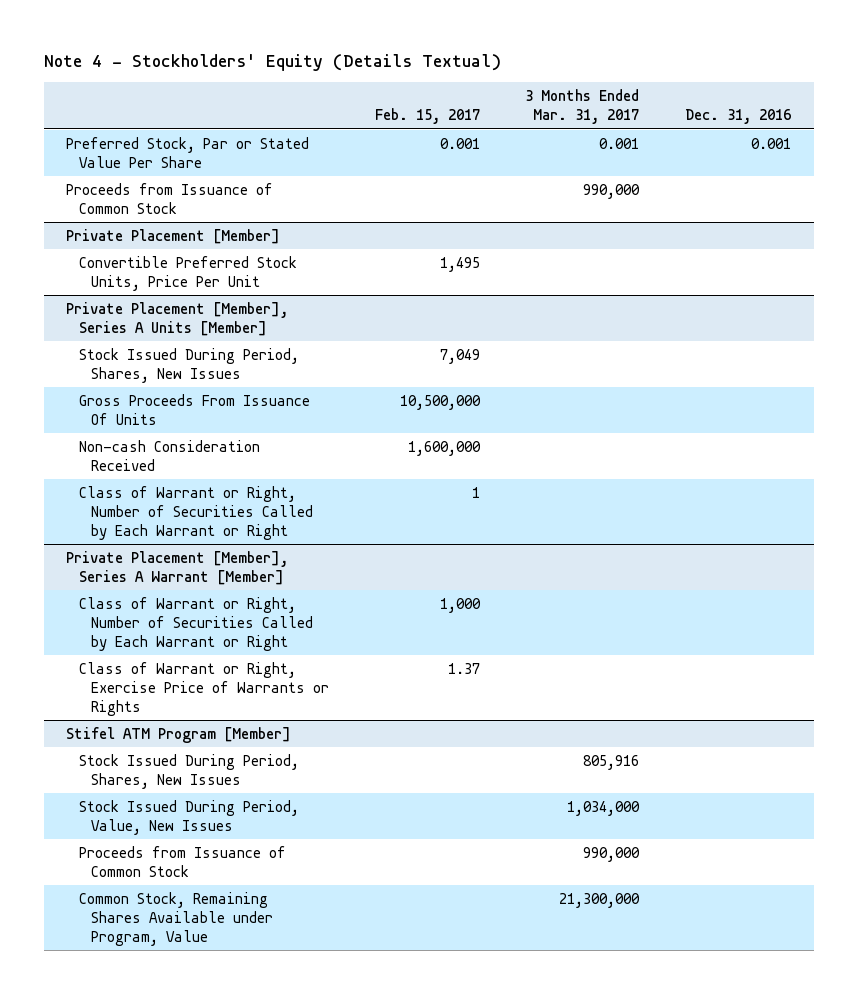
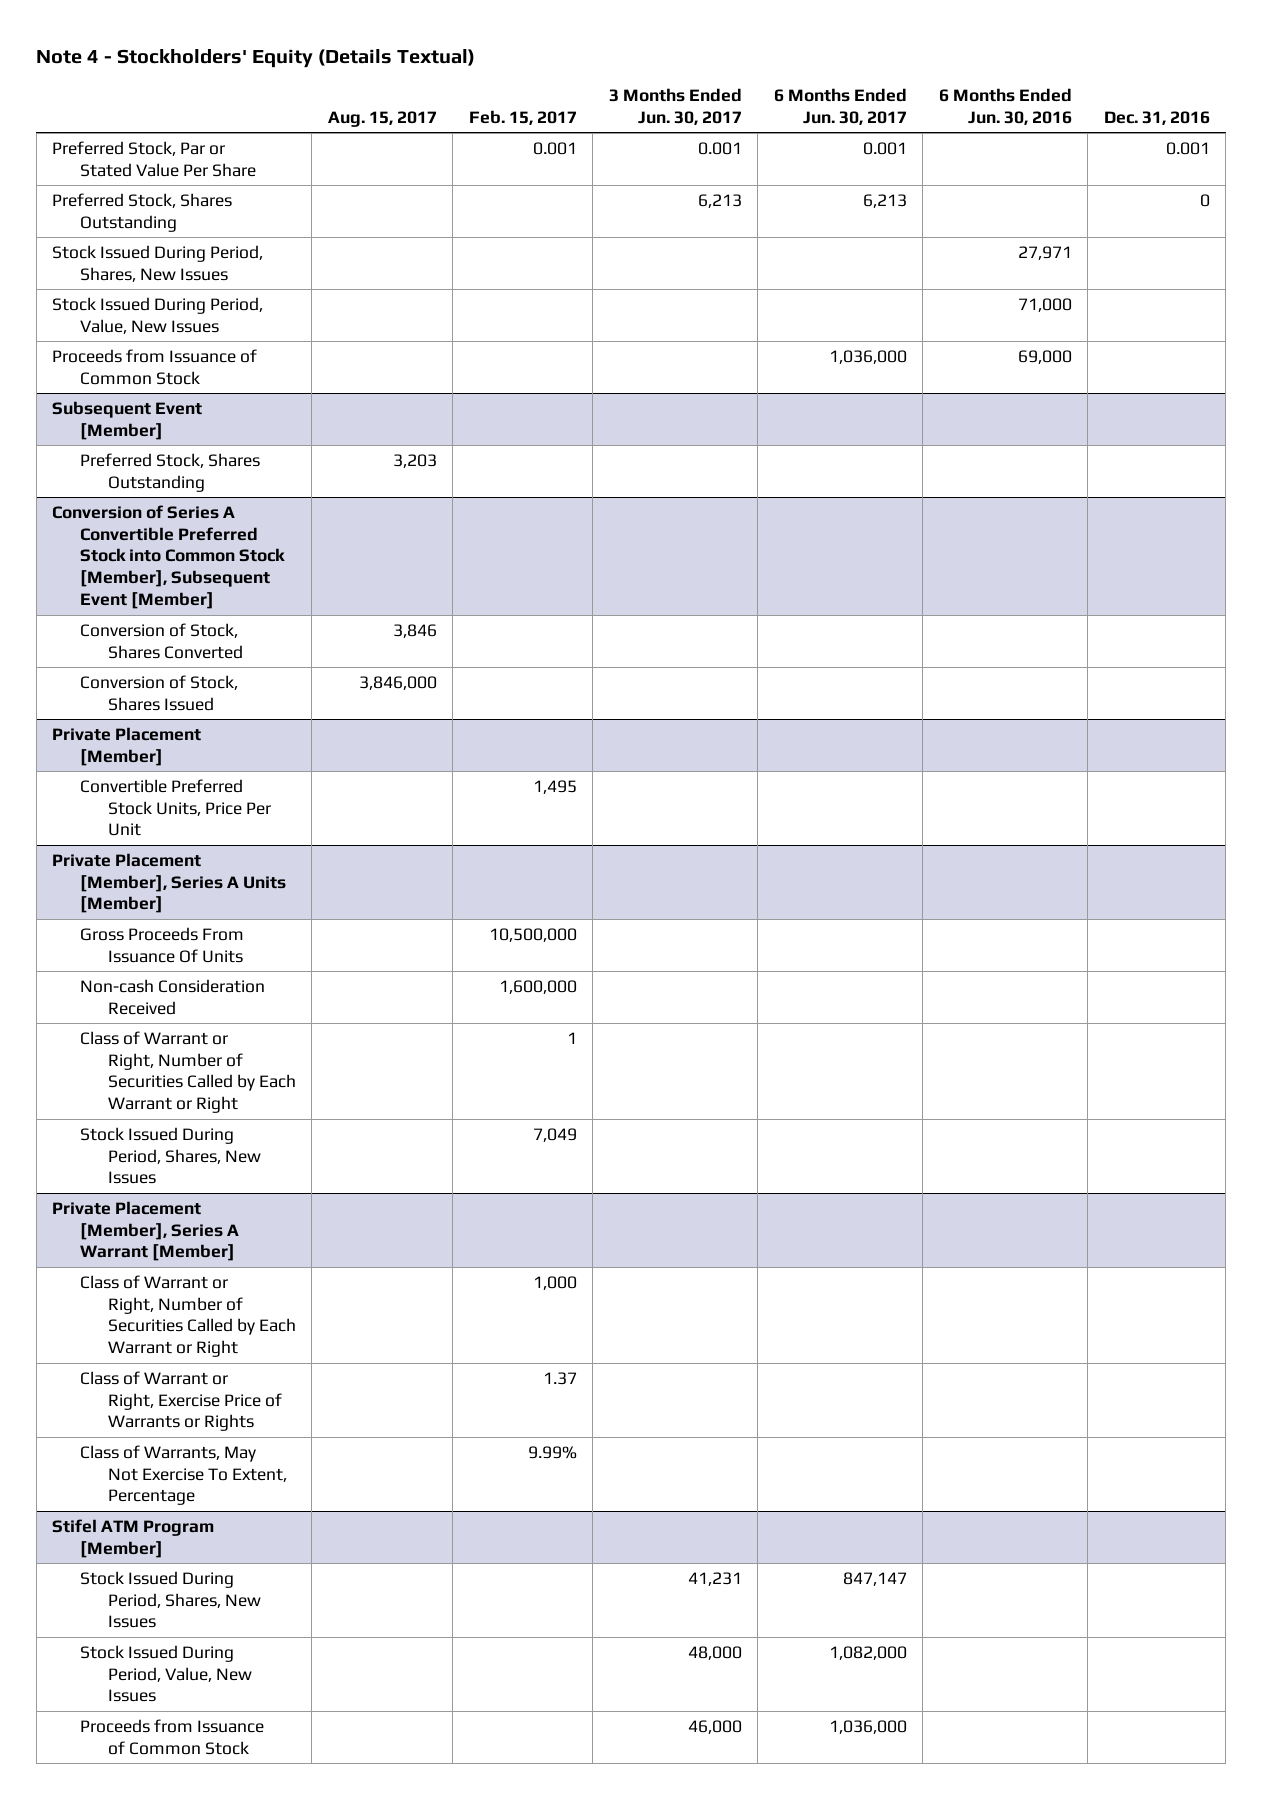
- | Feb. 15, 2017 | 3 Months Ended Mar. 31, 2017 | Dec. 31, 2016
+ | Aug. 15, 2017 | Feb. 15, 2017 | 3 Months Ended Jun. 30, 2017 | 6 Months Ended Jun. 30, 2017 | 6 Months Ended Jun. 30, 2016 | Dec. 31, 2016
+ Preferred Stock, Shares Outstanding | | | 6,213 | 6,213 | | 0
+ Stock Issued During Period, Shares, New Issues | | | | | 27,971 |
+ Stock Issued During Period, Value, New Issues | | | | | 71,000 |
+ Subsequent Event [Member]
+ Preferred Stock, Shares Outstanding | 3,203 | | | | |
+ Conversion of Series A Convertible Preferred Stock into Common Stock [Member], Subsequent Event [Member]
+ Conversion of Stock, Shares Converted | 3,846 | | | | |
+ Conversion of Stock, Shares Issued | 3,846,000 | | | | |
@ Private Placement [Member], Series A Units [Member]
moved down: Stock Issued During Period, Shares, New Issues | | 7,049 | | | |
@ Private Placement [Member], Series A Warrant [Member]
+ Class of Warrants, May Not Exercise To Extent, Percentage | | 9.99% | | | |
@ Stifel ATM Program [Member]
- Common Stock, Remaining Shares Available under Program, Value | | 21,300,000 |

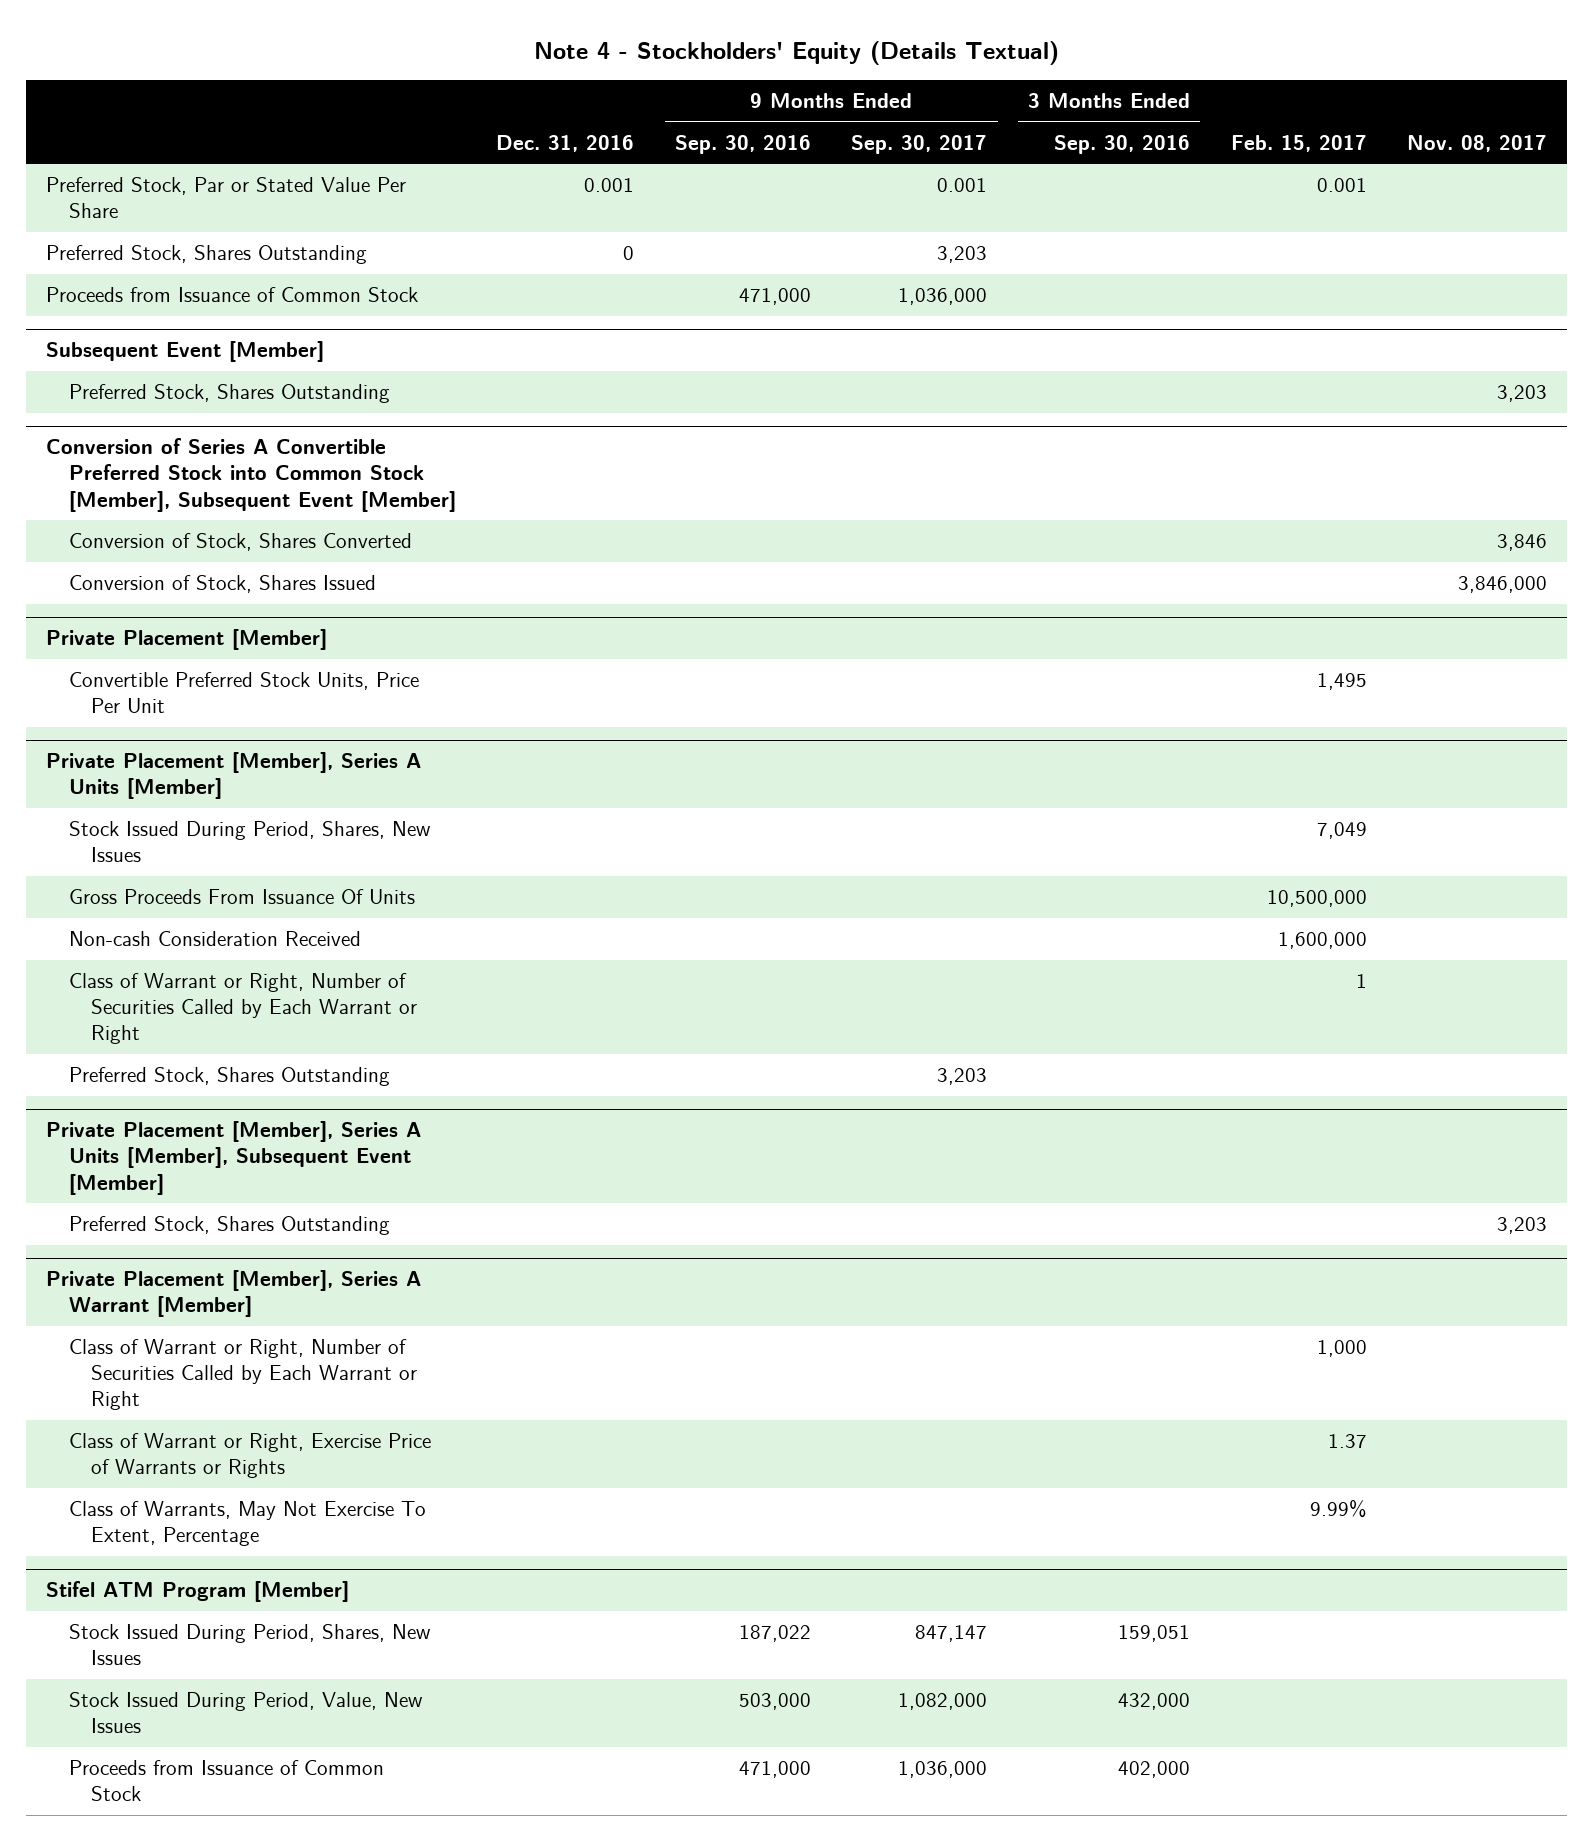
- | Aug. 15, 2017 | Feb. 15, 2017 | 3 Months Ended Jun. 30, 2017 | 6 Months Ended Jun. 30, 2017 | 6 Months Ended Jun. 30, 2016 | Dec. 31, 2016
+ | Dec. 31, 2016 | 9 Months Ended Sep. 30, 2016 | 9 Months Ended Sep. 30, 2017 | 3 Months Ended Sep. 30, 2016 | Feb. 15, 2017 | Nov. 08, 2017
- Stock Issued During Period, Shares, New Issues | | | | | 27,971 |
- Stock Issued During Period, Value, New Issues | | | | | 71,000 |
@ Private Placement [Member], Series A Units [Member]
moved up: Stock Issued During Period, Shares, New Issues | | | | | 7,049 |
+ Preferred Stock, Shares Outstanding | | | 3,203 | | |
+ Private Placement [Member], Series A Units [Member], Subsequent Event [Member]
+ Preferred Stock, Shares Outstanding | | | | | | 3,203

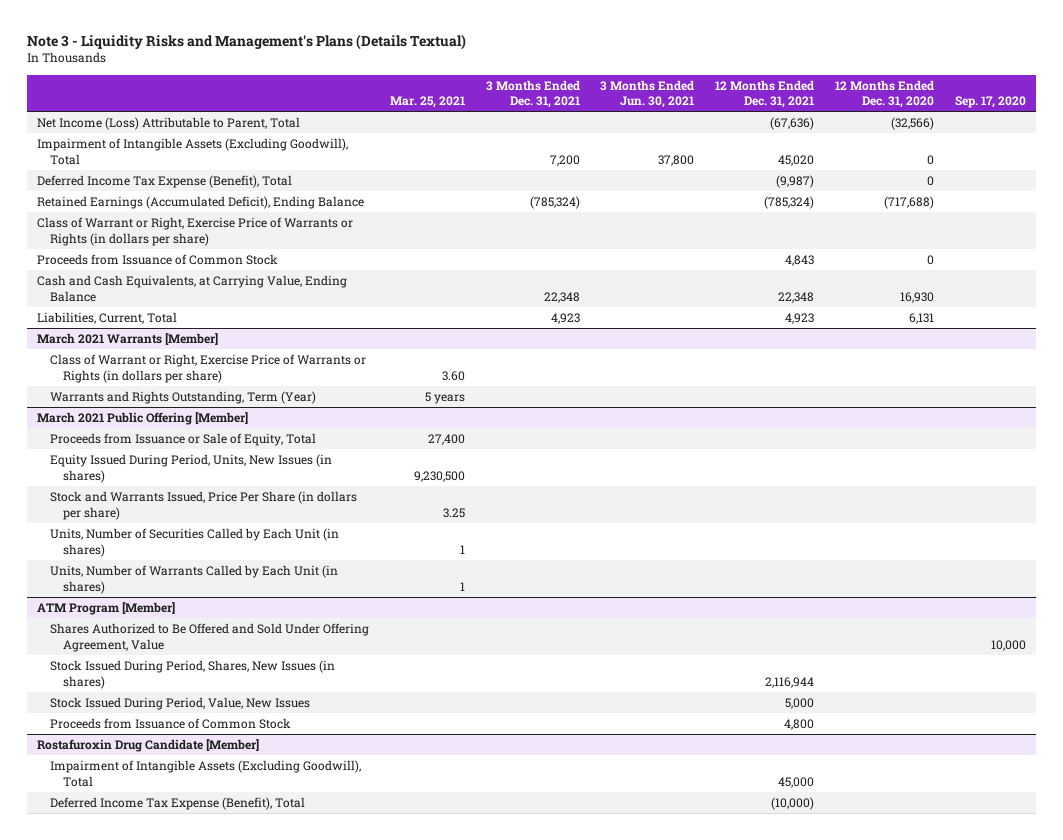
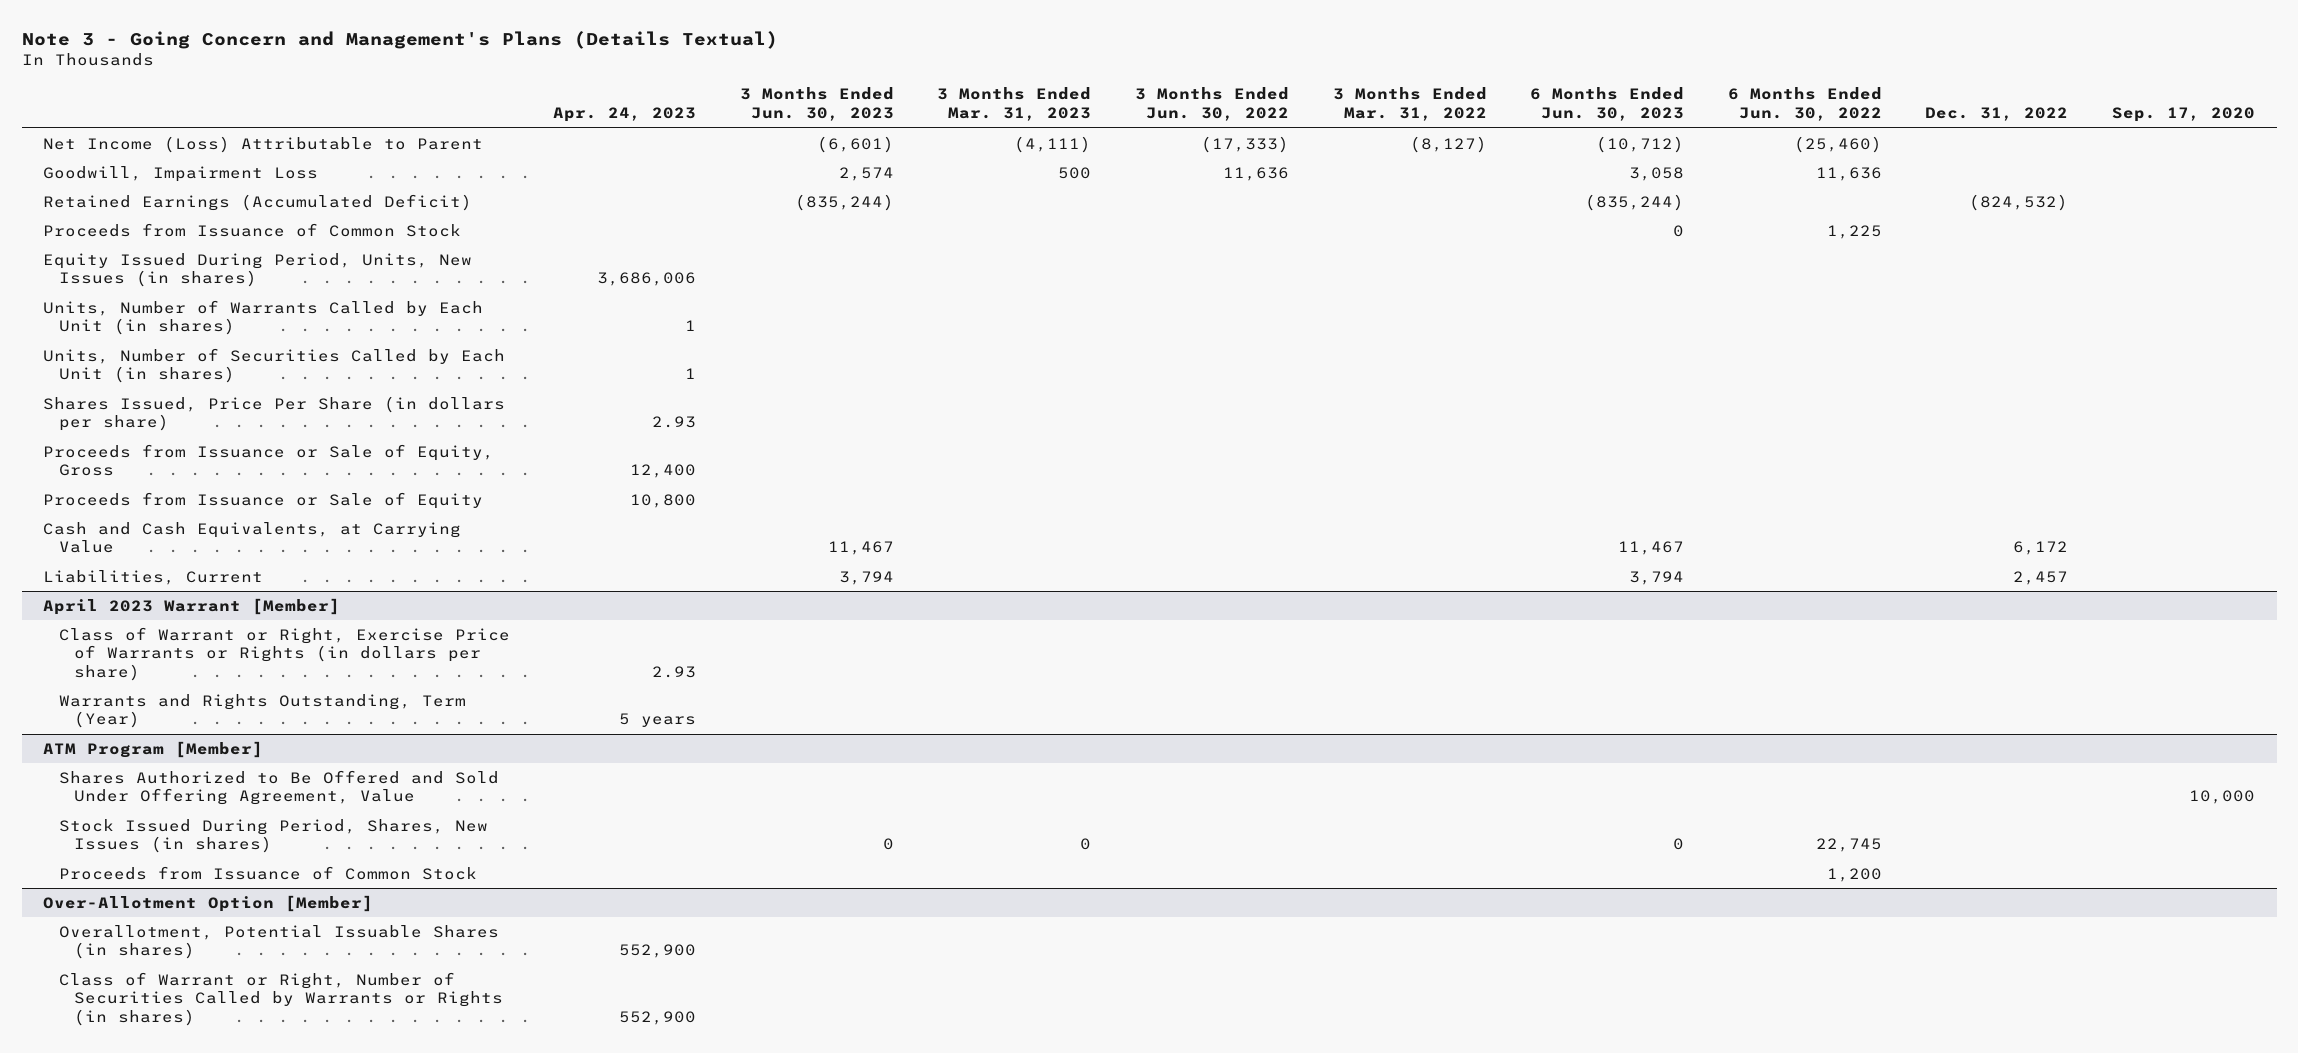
- Note 3 - Liquidity Risks and Management's Plans (Details Textual)
+ Note 3 - Going Concern and Management's Plans (Details Textual)
- | Mar. 25, 2021 | 3 Months Ended Dec. 31, 2021 | 3 Months Ended Jun. 30, 2021 | 12 Months Ended Dec. 31, 2021 | 12 Months Ended Dec. 31, 2020 | Sep. 17, 2020
+ | Apr. 24, 2023 | 3 Months Ended Jun. 30, 2023 | 3 Months Ended Mar. 31, 2023 | 3 Months Ended Jun. 30, 2022 | 3 Months Ended Mar. 31, 2022 | 6 Months Ended Jun. 30, 2023 | 6 Months Ended Jun. 30, 2022 | Dec. 31, 2022 | Sep. 17, 2020
- Net Income (Loss) Attributable to Parent, Total | | | | (67,636) | (32,566) |
- Impairment of Intangible Assets (Excluding Goodwill), Total | | 7,200 | 37,800 | 45,020 | 0 |
- Deferred Income Tax Expense (Benefit), Total | | | | (9,987) | 0 |
- Retained Earnings (Accumulated Deficit), Ending Balance | | (785,324) | | (785,324) | (717,688) |
- Class of Warrant or Right, Exercise Price of Warrants or Rights (in dollars per share)
+ Net Income (Loss) Attributable to Parent | | (6,601) | (4,111) | (17,333) | (8,127) | (10,712) | (25,460) | |
+ Goodwill, Impairment Loss | | 2,574 | 500 | 11,636 | | 3,058 | 11,636 | |
+ Retained Earnings (Accumulated Deficit) | | (835,244) | | | | (835,244) | | (824,532) |
- Cash and Cash Equivalents, at Carrying Value, Ending Balance | | 22,348 | | 22,348 | 16,930 |
- Liabilities, Current, Total | | 4,923 | | 4,923 | 6,131 |
- March 2021 Warrants [Member]
- Class of Warrant or Right, Exercise Price of Warrants or Rights (in dollars per share) | 3.60 | | | | |
- Warrants and Rights Outstanding, Term (Year) | 5 years | | | | |
- March 2021 Public Offering [Member]
- Proceeds from Issuance or Sale of Equity, Total | 27,400 | | | | |
- Equity Issued During Period, Units, New Issues (in shares) | 9,230,500 | | | | |
- Stock and Warrants Issued, Price Per Share (in dollars per share) | 3.25 | | | | |
- Units, Number of Securities Called by Each Unit (in shares) | 1 | | | | |
- Units, Number of Warrants Called by Each Unit (in shares) | 1 | | | | |
+ Equity Issued During Period, Units, New Issues (in shares) | 3,686,006 | | | | | | | |
+ Units, Number of Warrants Called by Each Unit (in shares) | 1 | | | | | | | |
+ Units, Number of Securities Called by Each Unit (in shares) | 1 | | | | | | | |
+ Shares Issued, Price Per Share (in dollars per share) | 2.93 | | | | | | | |
+ Proceeds from Issuance or Sale of Equity, Gross | 12,400 | | | | | | | |
+ Proceeds from Issuance or Sale of Equity | 10,800 | | | | | | | |
+ Cash and Cash Equivalents, at Carrying Value | | 11,467 | | | | 11,467 | | 6,172 |
+ Liabilities, Current | | 3,794 | | | | 3,794 | | 2,457 |
+ April 2023 Warrant [Member]
+ Class of Warrant or Right, Exercise Price of Warrants or Rights (in dollars per share) | 2.93 | | | | | | | |
+ Warrants and Rights Outstanding, Term (Year) | 5 years | | | | | | | |
@ ATM Program [Member]
- Stock Issued During Period, Value, New Issues | | | | 5,000 | |
- Rostafuroxin Drug Candidate [Member]
- Impairment of Intangible Assets (Excluding Goodwill), Total | | | | 45,000 | |
- Deferred Income Tax Expense (Benefit), Total | | | | (10,000) | |
+ Over-Allotment Option [Member]
+ Overallotment, Potential Issuable Shares (in shares) | 552,900 | | | | | | | |
+ Class of Warrant or Right, Number of Securities Called by Warrants or Rights (in shares) | 552,900 | | | | | | | |

